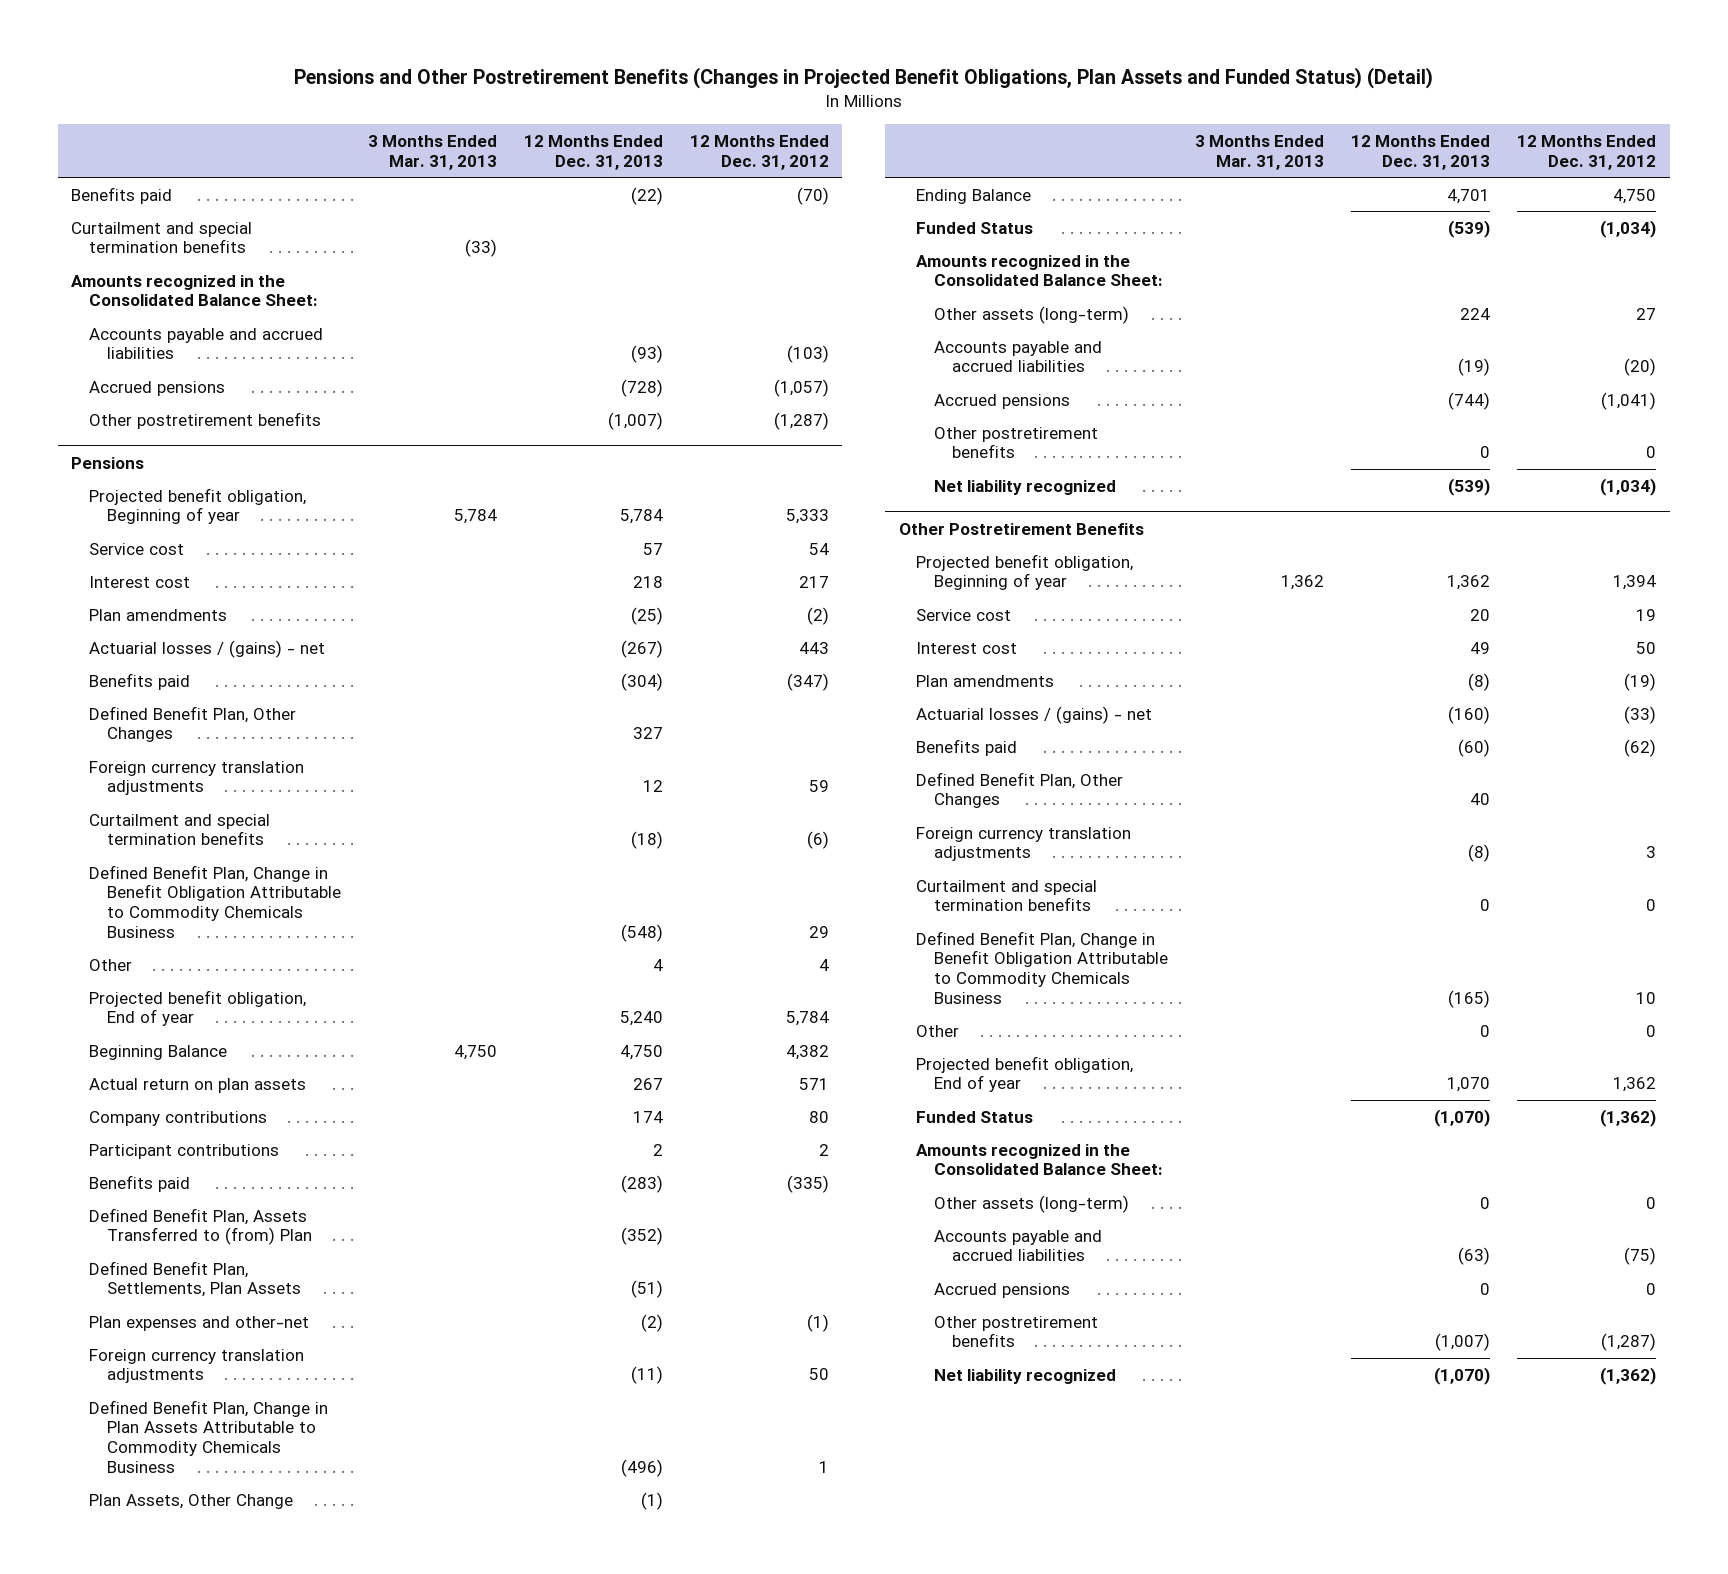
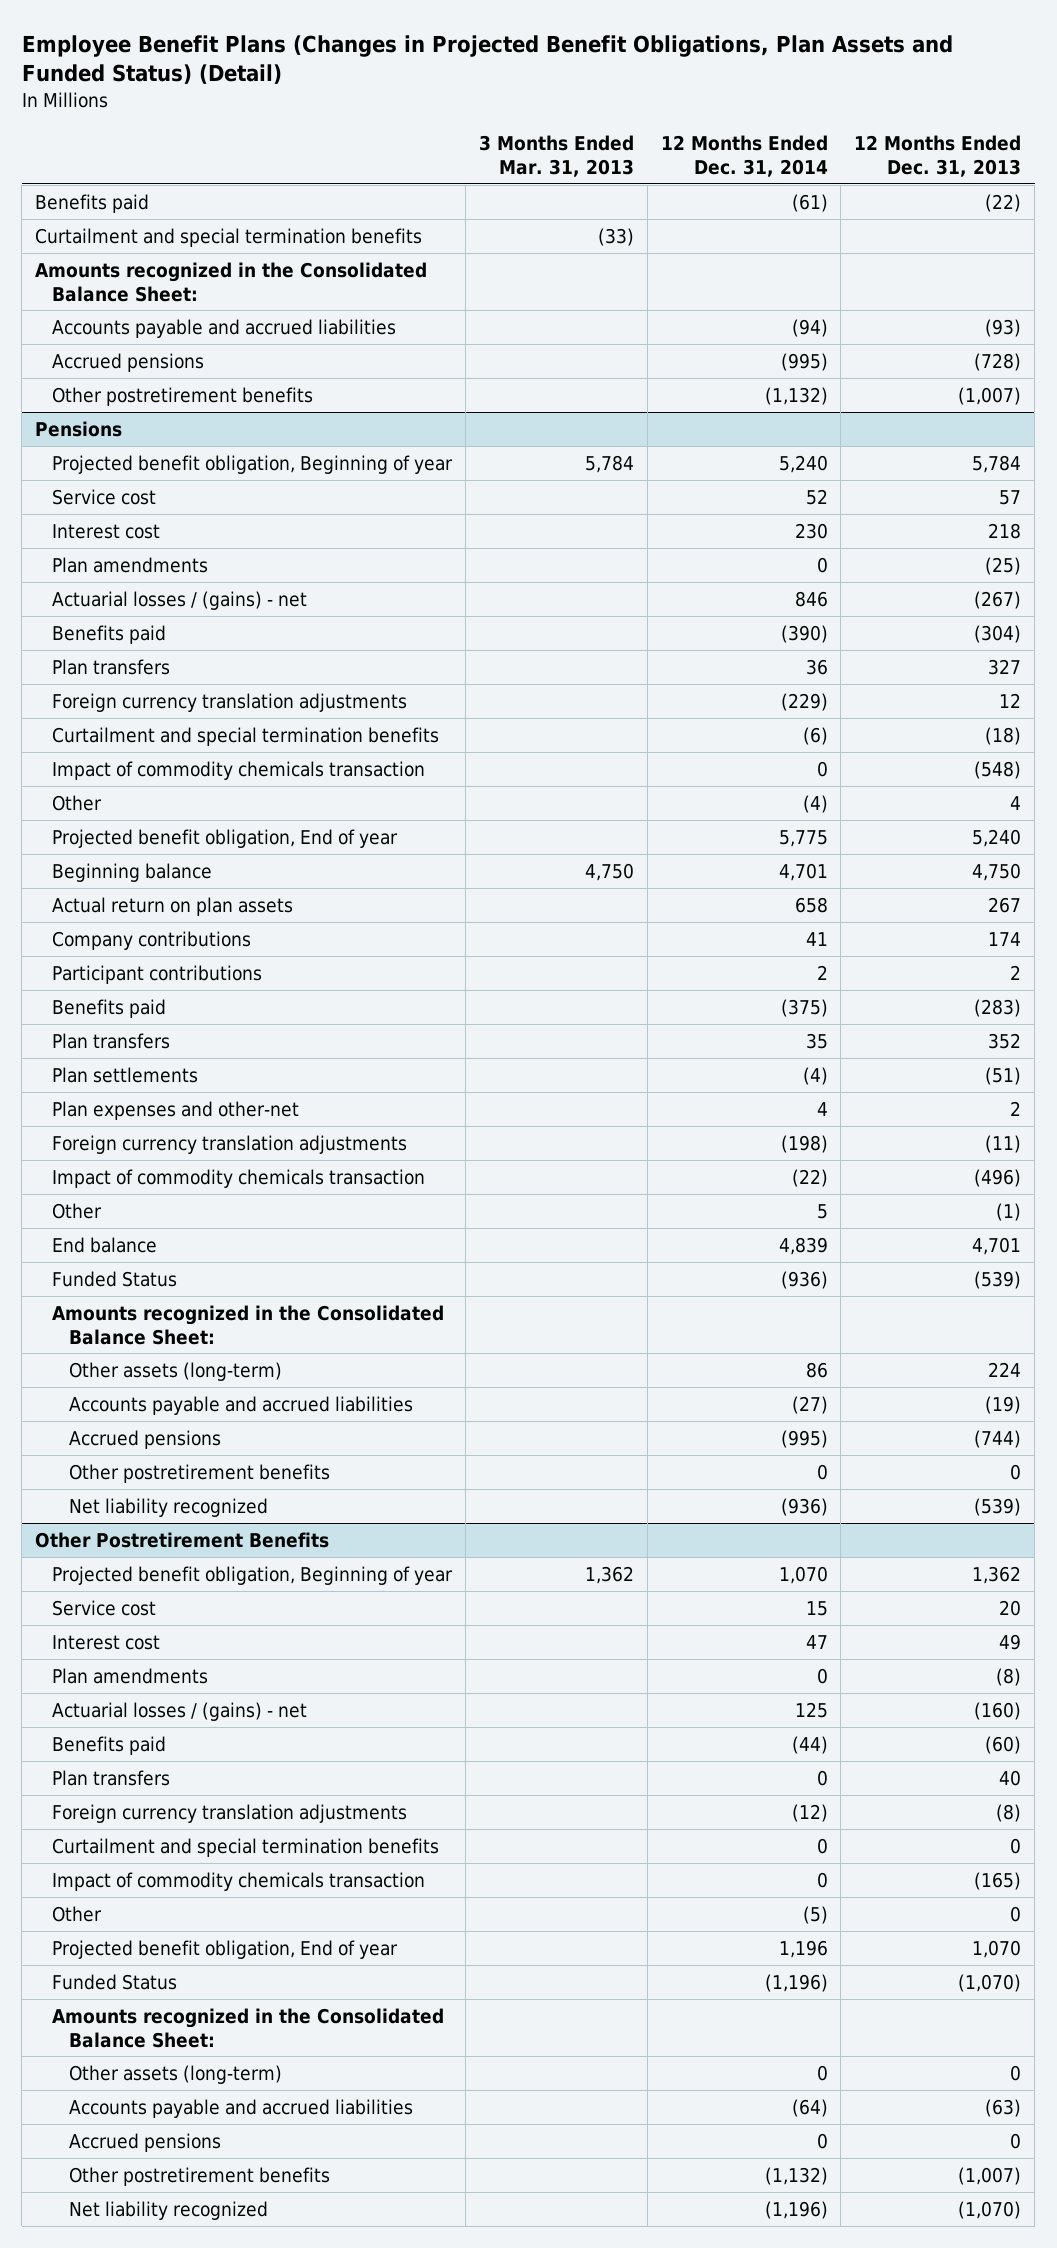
- Pensions and Other Postretirement Benefits (Changes in Projected Benefit Obligations, Plan Assets and Funded Status) (Detail)
+ Employee Benefit Plans (Changes in Projected Benefit Obligations, Plan Assets and Funded Status) (Detail)
- | 3 Months Ended Mar. 31, 2013 | 12 Months Ended Dec. 31, 2013 | 12 Months Ended Dec. 31, 2012
+ | 3 Months Ended Mar. 31, 2013 | 12 Months Ended Dec. 31, 2014 | 12 Months Ended Dec. 31, 2013
@ Pensions
- Defined Benefit Plan, Other Changes | | 327 |
+ Plan transfers | | 36 | 327
- Defined Benefit Plan, Change in Benefit Obligation Attributable to Commodity Chemicals Business | | (548) | 29
+ Impact of commodity chemicals transaction | | 0 | (548)
- Beginning Balance | 4,750 | 4,750 | 4,382
+ Beginning balance | 4,750 | 4,701 | 4,750
- Defined Benefit Plan, Assets Transferred to (from) Plan | | (352) |
- Defined Benefit Plan, Settlements, Plan Assets | | (51) |
- Plan expenses and other-net | | (2) | (1)
+ Plan transfers | | 35 | 352
+ Plan settlements | | (4) | (51)
+ Plan expenses and other-net | | 4 | 2
- Defined Benefit Plan, Change in Plan Assets Attributable to Commodity Chemicals Business | | (496) | 1
- Plan Assets, Other Change | | (1) |
- Ending Balance | | 4,701 | 4,750
+ Impact of commodity chemicals transaction | | (22) | (496)
+ Other | | 5 | (1)
+ End balance | | 4,839 | 4,701
@ Other Postretirement Benefits
- Defined Benefit Plan, Other Changes | | 40 |
+ Plan transfers | | 0 | 40
- Defined Benefit Plan, Change in Benefit Obligation Attributable to Commodity Chemicals Business | | (165) | 10
+ Impact of commodity chemicals transaction | | 0 | (165)

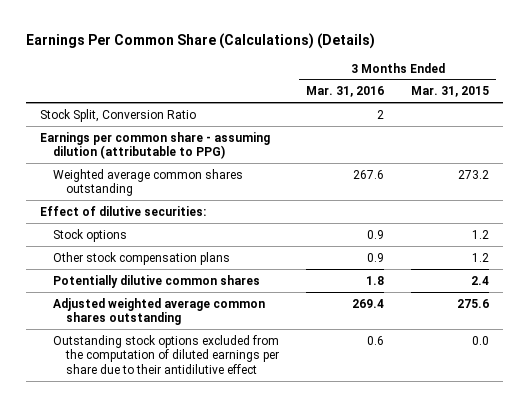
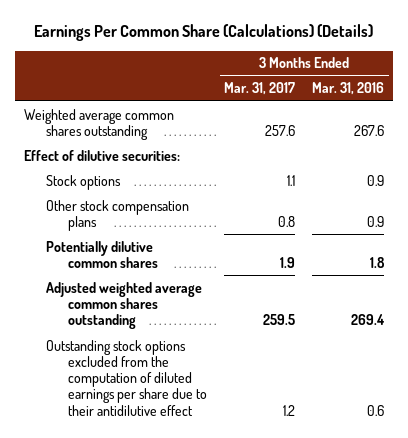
- | 3 Months Ended Mar. 31, 2016 | 3 Months Ended Mar. 31, 2015
+ | 3 Months Ended Mar. 31, 2017 | 3 Months Ended Mar. 31, 2016
- Stock Split, Conversion Ratio | 2 |
- Earnings per common share - assuming dilution (attributable to PPG)

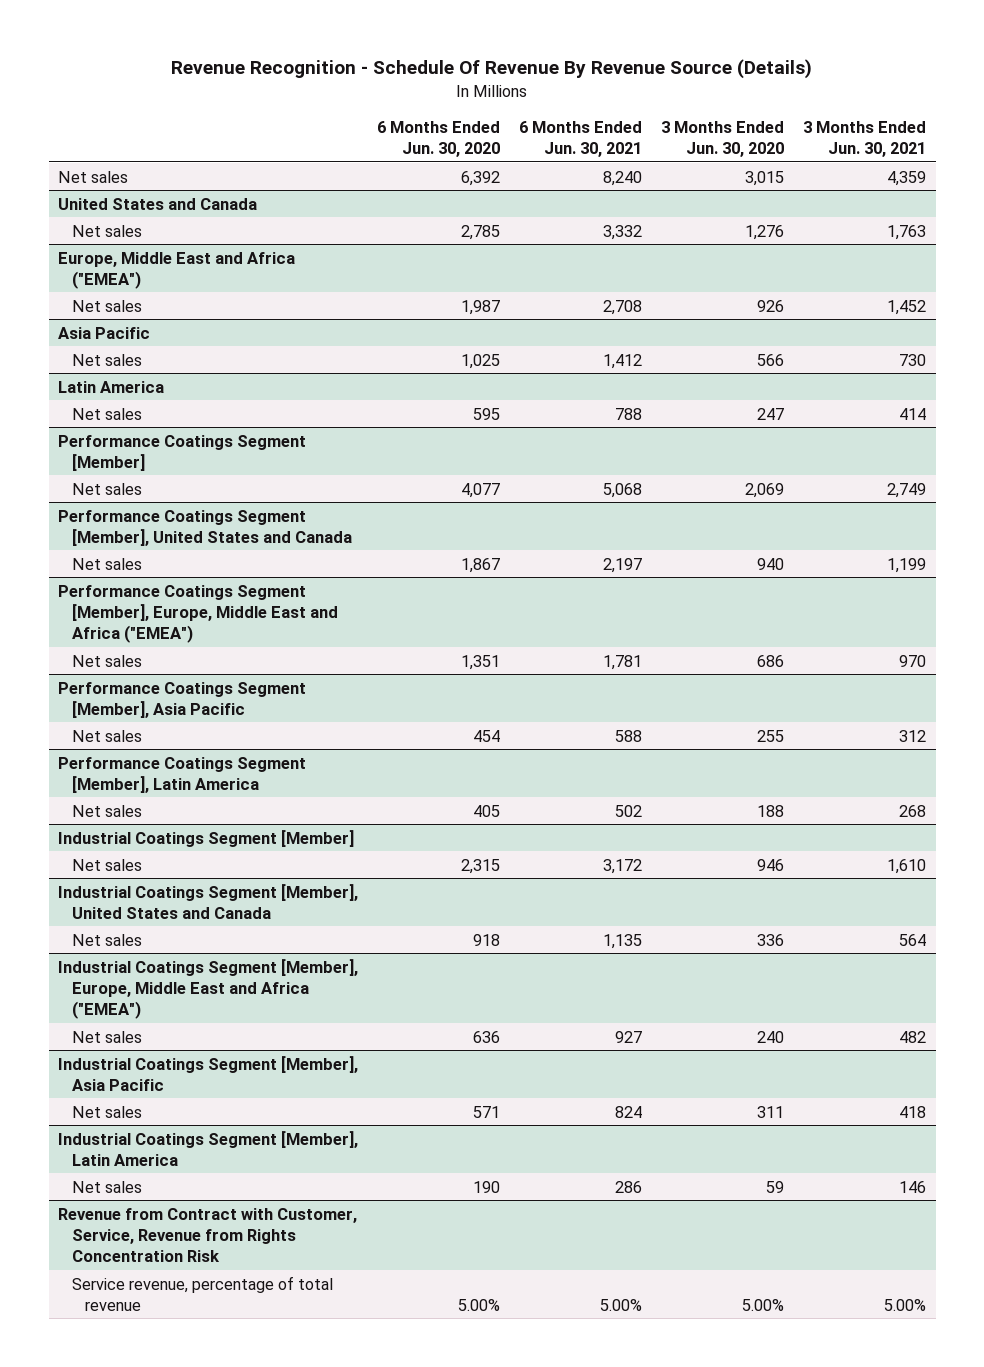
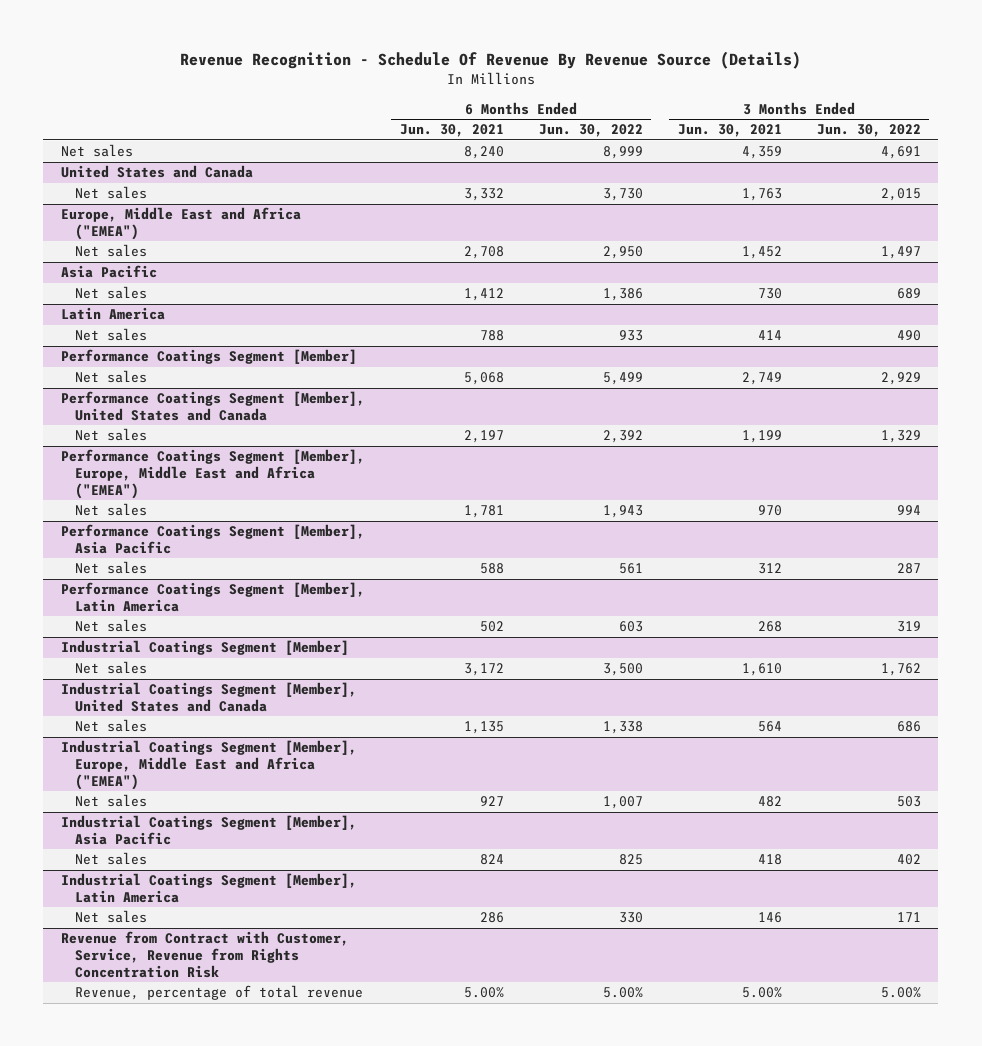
- | 6 Months Ended Jun. 30, 2020 | 6 Months Ended Jun. 30, 2021 | 3 Months Ended Jun. 30, 2020 | 3 Months Ended Jun. 30, 2021
+ | 6 Months Ended Jun. 30, 2021 | 6 Months Ended Jun. 30, 2022 | 3 Months Ended Jun. 30, 2021 | 3 Months Ended Jun. 30, 2022
@ Revenue from Contract with Customer, Service, Revenue from Rights Concentration Risk
- Service revenue, percentage of total revenue | 5.00% | 5.00% | 5.00% | 5.00%
+ Revenue, percentage of total revenue | 5.00% | 5.00% | 5.00% | 5.00%

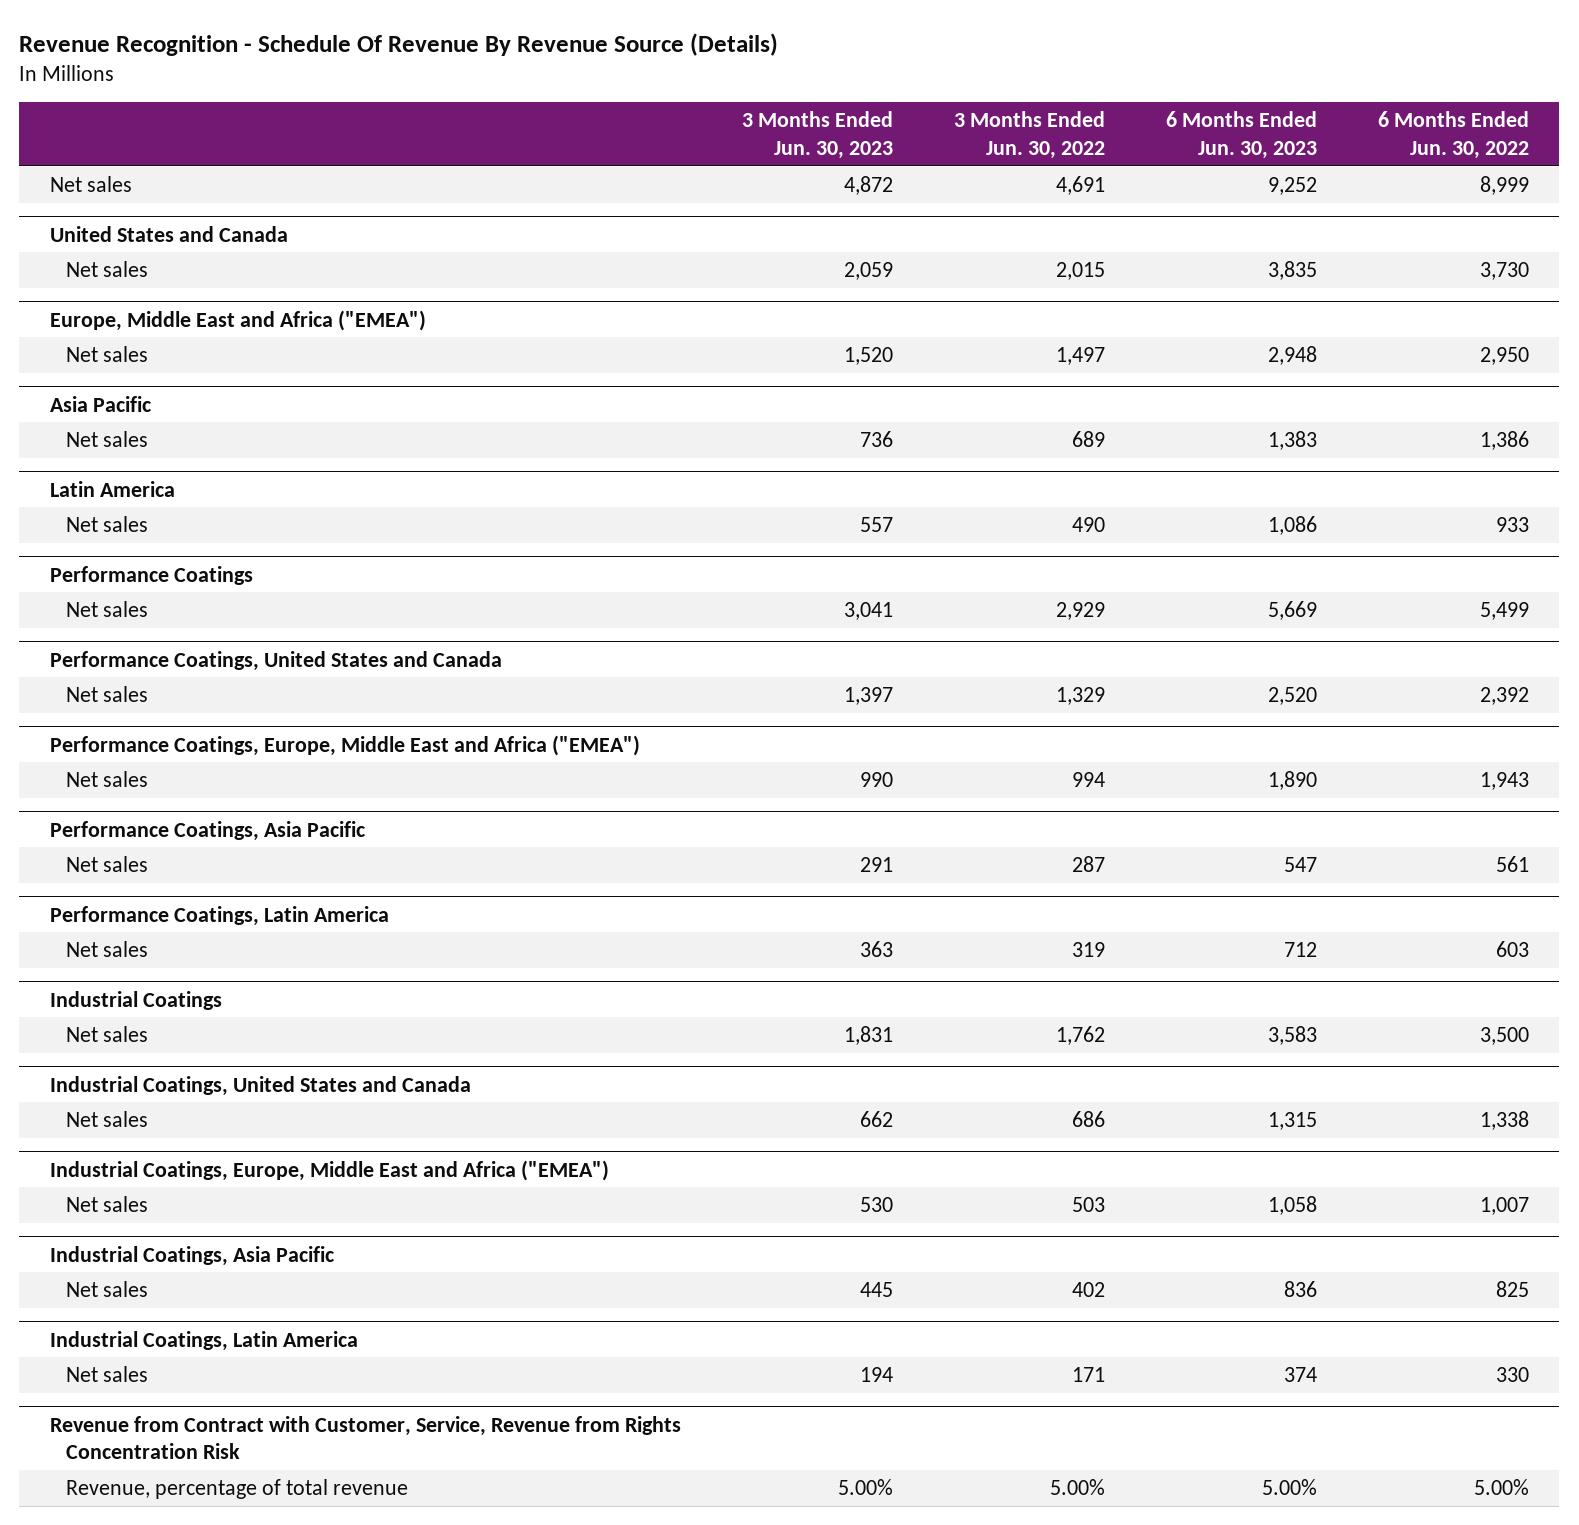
- | 6 Months Ended Jun. 30, 2021 | 6 Months Ended Jun. 30, 2022 | 3 Months Ended Jun. 30, 2021 | 3 Months Ended Jun. 30, 2022
+ | 3 Months Ended Jun. 30, 2023 | 3 Months Ended Jun. 30, 2022 | 6 Months Ended Jun. 30, 2023 | 6 Months Ended Jun. 30, 2022
- Performance Coatings Segment [Member]
+ Performance Coatings
- Performance Coatings Segment [Member], United States and Canada
+ Performance Coatings, United States and Canada
- Performance Coatings Segment [Member], Europe, Middle East and Africa ("EMEA")
+ Performance Coatings, Europe, Middle East and Africa ("EMEA")
- Performance Coatings Segment [Member], Asia Pacific
+ Performance Coatings, Asia Pacific
- Performance Coatings Segment [Member], Latin America
+ Performance Coatings, Latin America
- Industrial Coatings Segment [Member]
+ Industrial Coatings
- Industrial Coatings Segment [Member], United States and Canada
+ Industrial Coatings, United States and Canada
- Industrial Coatings Segment [Member], Europe, Middle East and Africa ("EMEA")
+ Industrial Coatings, Europe, Middle East and Africa ("EMEA")
- Industrial Coatings Segment [Member], Asia Pacific
+ Industrial Coatings, Asia Pacific
- Industrial Coatings Segment [Member], Latin America
+ Industrial Coatings, Latin America

